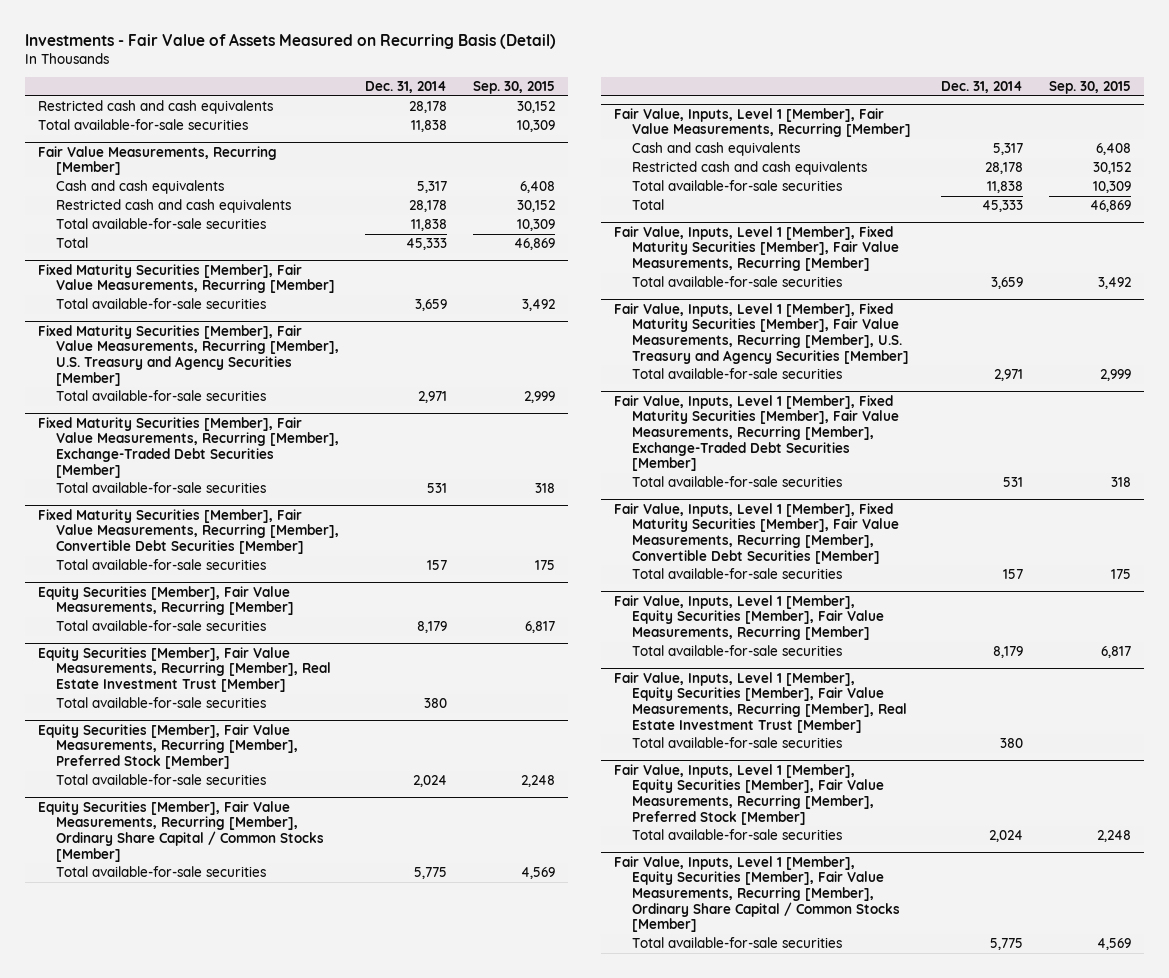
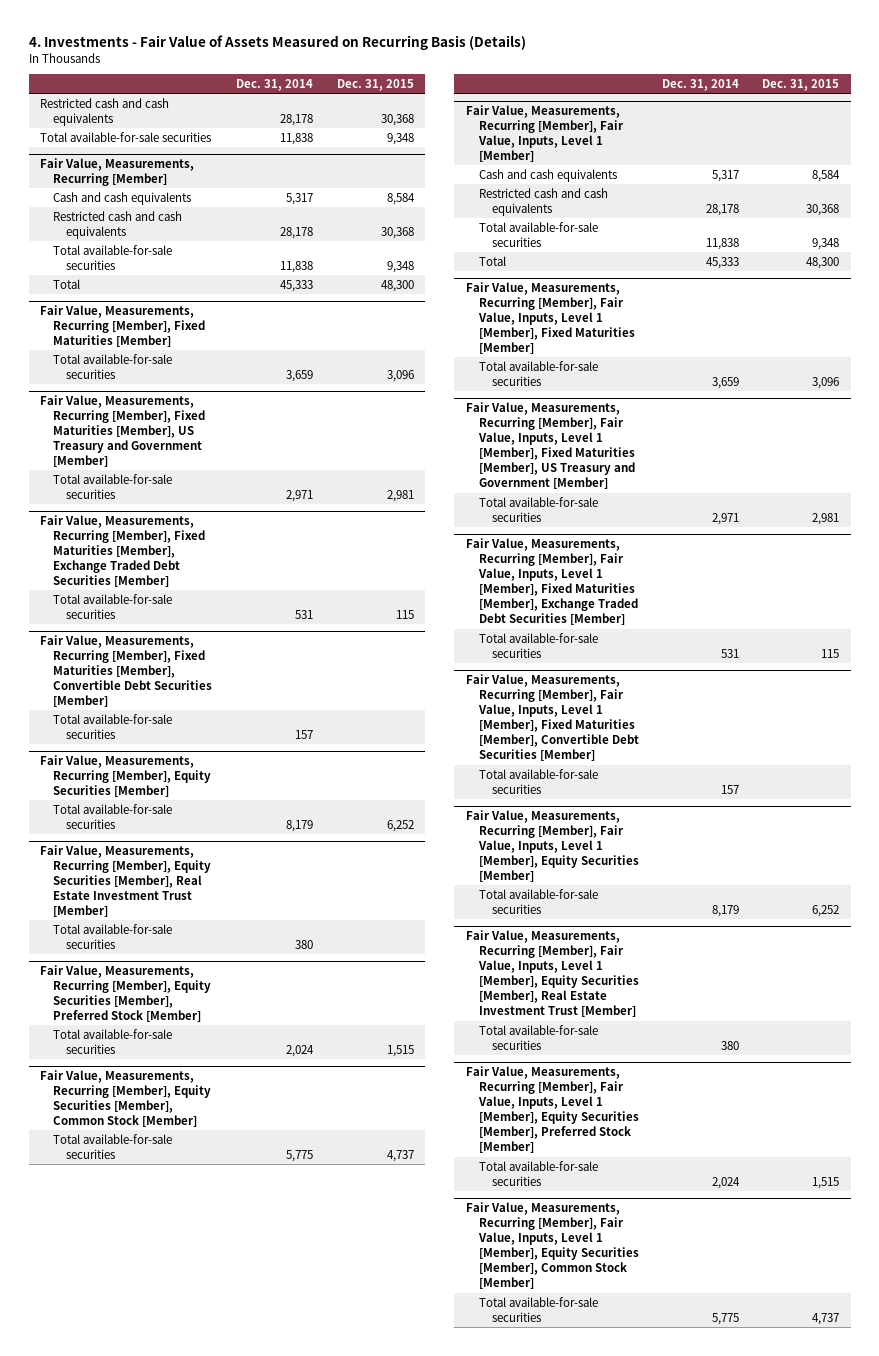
- Investments - Fair Value of Assets Measured on Recurring Basis (Detail)
+ 4. Investments - Fair Value of Assets Measured on Recurring Basis (Details)
- | Dec. 31, 2014 | Sep. 30, 2015
+ | Dec. 31, 2014 | Dec. 31, 2015
- Fair Value Measurements, Recurring [Member]
+ Fair Value, Measurements, Recurring [Member]
- Fixed Maturity Securities [Member], Fair Value Measurements, Recurring [Member]
+ Fair Value, Measurements, Recurring [Member], Fixed Maturities [Member]
- Fixed Maturity Securities [Member], Fair Value Measurements, Recurring [Member], U.S. Treasury and Agency Securities [Member]
+ Fair Value, Measurements, Recurring [Member], Fixed Maturities [Member], US Treasury and Government [Member]
- Fixed Maturity Securities [Member], Fair Value Measurements, Recurring [Member], Exchange-Traded Debt Securities [Member]
+ Fair Value, Measurements, Recurring [Member], Fixed Maturities [Member], Exchange Traded Debt Securities [Member]
- Fixed Maturity Securities [Member], Fair Value Measurements, Recurring [Member], Convertible Debt Securities [Member]
+ Fair Value, Measurements, Recurring [Member], Fixed Maturities [Member], Convertible Debt Securities [Member]
- Equity Securities [Member], Fair Value Measurements, Recurring [Member]
+ Fair Value, Measurements, Recurring [Member], Equity Securities [Member]
- Equity Securities [Member], Fair Value Measurements, Recurring [Member], Real Estate Investment Trust [Member]
+ Fair Value, Measurements, Recurring [Member], Equity Securities [Member], Real Estate Investment Trust [Member]
- Equity Securities [Member], Fair Value Measurements, Recurring [Member], Preferred Stock [Member]
+ Fair Value, Measurements, Recurring [Member], Equity Securities [Member], Preferred Stock [Member]
- Equity Securities [Member], Fair Value Measurements, Recurring [Member], Ordinary Share Capital / Common Stocks [Member]
+ Fair Value, Measurements, Recurring [Member], Equity Securities [Member], Common Stock [Member]
- Fair Value, Inputs, Level 1 [Member], Fair Value Measurements, Recurring [Member]
+ Fair Value, Measurements, Recurring [Member], Fair Value, Inputs, Level 1 [Member]
- Fair Value, Inputs, Level 1 [Member], Fixed Maturity Securities [Member], Fair Value Measurements, Recurring [Member]
+ Fair Value, Measurements, Recurring [Member], Fair Value, Inputs, Level 1 [Member], Fixed Maturities [Member]
- Fair Value, Inputs, Level 1 [Member], Fixed Maturity Securities [Member], Fair Value Measurements, Recurring [Member], U.S. Treasury and Agency Securities [Member]
+ Fair Value, Measurements, Recurring [Member], Fair Value, Inputs, Level 1 [Member], Fixed Maturities [Member], US Treasury and Government [Member]
- Fair Value, Inputs, Level 1 [Member], Fixed Maturity Securities [Member], Fair Value Measurements, Recurring [Member], Exchange-Traded Debt Securities [Member]
+ Fair Value, Measurements, Recurring [Member], Fair Value, Inputs, Level 1 [Member], Fixed Maturities [Member], Exchange Traded Debt Securities [Member]
- Fair Value, Inputs, Level 1 [Member], Fixed Maturity Securities [Member], Fair Value Measurements, Recurring [Member], Convertible Debt Securities [Member]
+ Fair Value, Measurements, Recurring [Member], Fair Value, Inputs, Level 1 [Member], Fixed Maturities [Member], Convertible Debt Securities [Member]
- Fair Value, Inputs, Level 1 [Member], Equity Securities [Member], Fair Value Measurements, Recurring [Member]
+ Fair Value, Measurements, Recurring [Member], Fair Value, Inputs, Level 1 [Member], Equity Securities [Member]
- Fair Value, Inputs, Level 1 [Member], Equity Securities [Member], Fair Value Measurements, Recurring [Member], Real Estate Investment Trust [Member]
+ Fair Value, Measurements, Recurring [Member], Fair Value, Inputs, Level 1 [Member], Equity Securities [Member], Real Estate Investment Trust [Member]
- Fair Value, Inputs, Level 1 [Member], Equity Securities [Member], Fair Value Measurements, Recurring [Member], Preferred Stock [Member]
+ Fair Value, Measurements, Recurring [Member], Fair Value, Inputs, Level 1 [Member], Equity Securities [Member], Preferred Stock [Member]
- Fair Value, Inputs, Level 1 [Member], Equity Securities [Member], Fair Value Measurements, Recurring [Member], Ordinary Share Capital / Common Stocks [Member]
+ Fair Value, Measurements, Recurring [Member], Fair Value, Inputs, Level 1 [Member], Equity Securities [Member], Common Stock [Member]

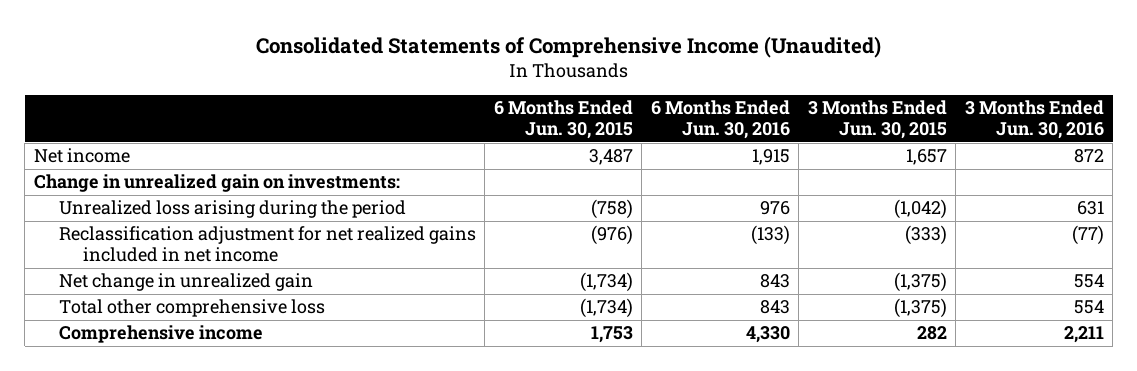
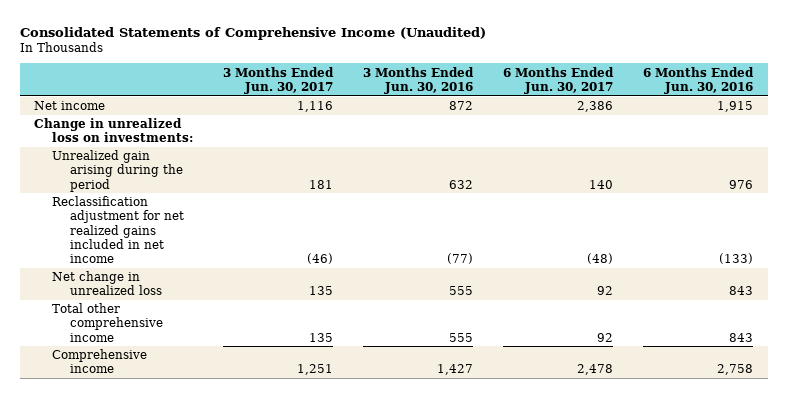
- | 6 Months Ended Jun. 30, 2015 | 6 Months Ended Jun. 30, 2016 | 3 Months Ended Jun. 30, 2015 | 3 Months Ended Jun. 30, 2016
+ | 3 Months Ended Jun. 30, 2017 | 3 Months Ended Jun. 30, 2016 | 6 Months Ended Jun. 30, 2017 | 6 Months Ended Jun. 30, 2016
- Change in unrealized gain on investments:
- Unrealized loss arising during the period | (758) | 976 | (1,042) | 631
+ Change in unrealized loss on investments:
+ Unrealized gain arising during the period | 181 | 632 | 140 | 976
- Net change in unrealized gain | (1,734) | 843 | (1,375) | 554
- Total other comprehensive loss | (1,734) | 843 | (1,375) | 554
- Comprehensive income | 1,753 | 4,330 | 282 | 2,211
+ Net change in unrealized loss | 135 | 555 | 92 | 843
+ Total other comprehensive income | 135 | 555 | 92 | 843
+ Comprehensive income | 1,251 | 1,427 | 2,478 | 2,758

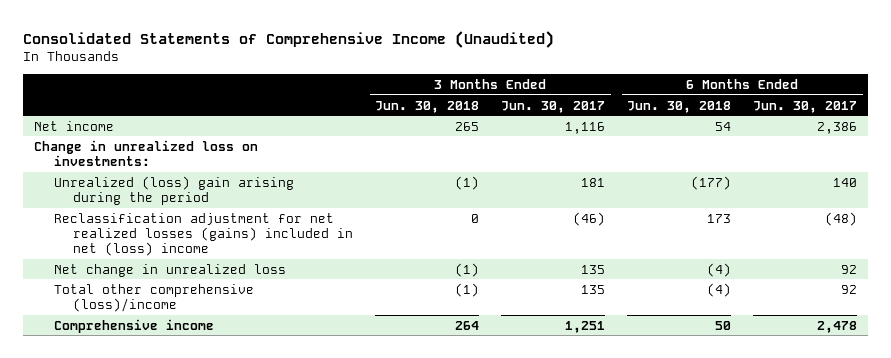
- | 3 Months Ended Jun. 30, 2017 | 3 Months Ended Jun. 30, 2016 | 6 Months Ended Jun. 30, 2017 | 6 Months Ended Jun. 30, 2016
+ | 3 Months Ended Jun. 30, 2018 | 3 Months Ended Jun. 30, 2017 | 6 Months Ended Jun. 30, 2018 | 6 Months Ended Jun. 30, 2017
- Unrealized gain arising during the period | 181 | 632 | 140 | 976
- Reclassification adjustment for net realized gains included in net income | (46) | (77) | (48) | (133)
+ Unrealized (loss) gain arising during the period | (1) | 181 | (177) | 140
+ Reclassification adjustment for net realized losses (gains) included in net (loss) income | 0 | (46) | 173 | (48)
- Total other comprehensive income | 135 | 555 | 92 | 843
+ Total other comprehensive (loss)/income | (1) | 135 | (4) | 92

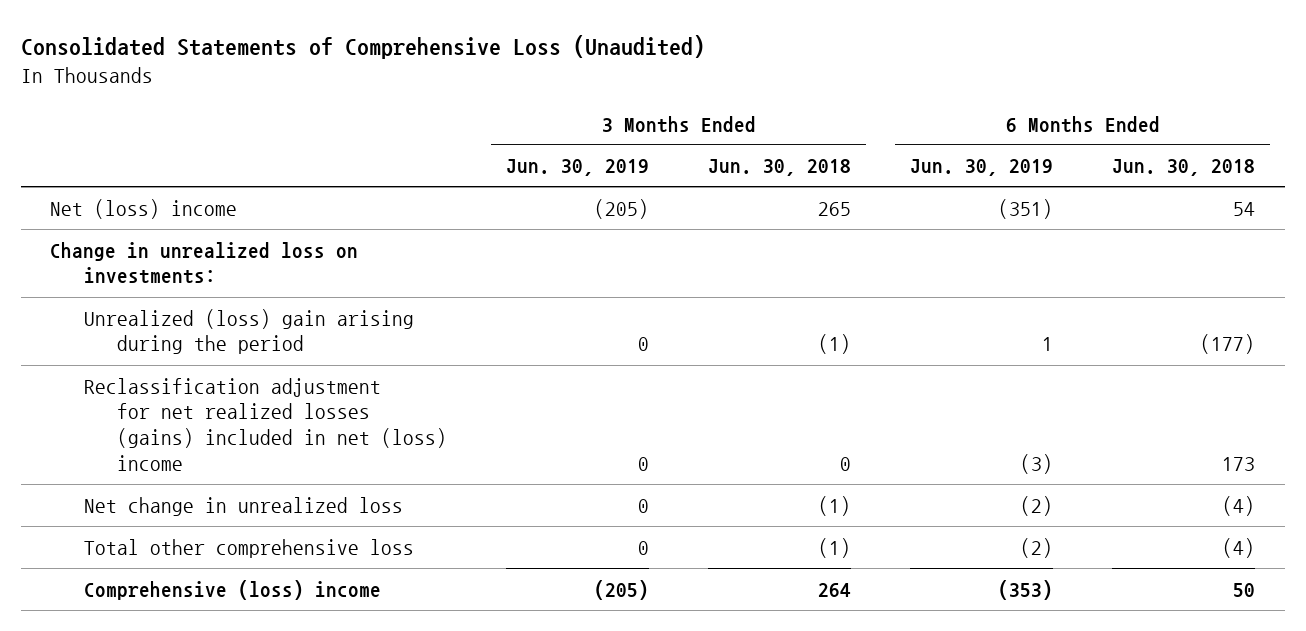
- Consolidated Statements of Comprehensive Income (Unaudited)
+ Consolidated Statements of Comprehensive Loss (Unaudited)
- | 3 Months Ended Jun. 30, 2018 | 3 Months Ended Jun. 30, 2017 | 6 Months Ended Jun. 30, 2018 | 6 Months Ended Jun. 30, 2017
+ | 3 Months Ended Jun. 30, 2019 | 3 Months Ended Jun. 30, 2018 | 6 Months Ended Jun. 30, 2019 | 6 Months Ended Jun. 30, 2018
- Net income | 265 | 1,116 | 54 | 2,386
+ Net (loss) income | (205) | 265 | (351) | 54
- Total other comprehensive (loss)/income | (1) | 135 | (4) | 92
- Comprehensive income | 264 | 1,251 | 50 | 2,478
+ Total other comprehensive loss | 0 | (1) | (2) | (4)
+ Comprehensive (loss) income | (205) | 264 | (353) | 50

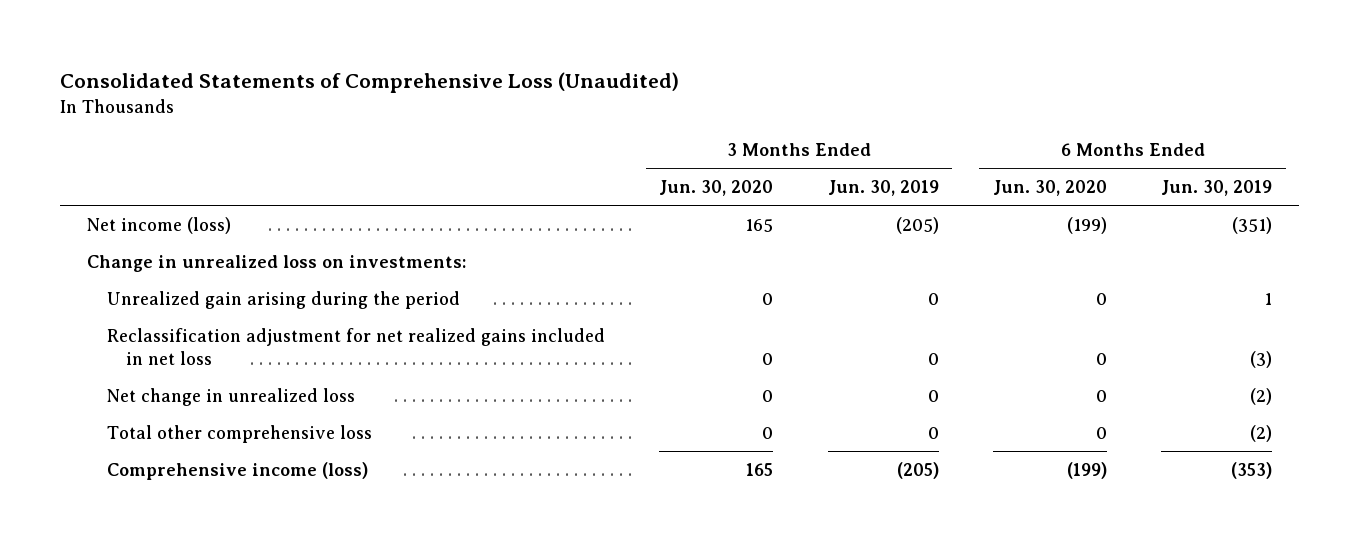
- | 3 Months Ended Jun. 30, 2019 | 3 Months Ended Jun. 30, 2018 | 6 Months Ended Jun. 30, 2019 | 6 Months Ended Jun. 30, 2018
+ | 3 Months Ended Jun. 30, 2020 | 3 Months Ended Jun. 30, 2019 | 6 Months Ended Jun. 30, 2020 | 6 Months Ended Jun. 30, 2019
- Net (loss) income | (205) | 265 | (351) | 54
+ Net income (loss) | 165 | (205) | (199) | (351)
- Unrealized (loss) gain arising during the period | 0 | (1) | 1 | (177)
- Reclassification adjustment for net realized losses (gains) included in net (loss) income | 0 | 0 | (3) | 173
+ Unrealized gain arising during the period | 0 | 0 | 0 | 1
+ Reclassification adjustment for net realized gains included in net loss | 0 | 0 | 0 | (3)
- Comprehensive (loss) income | (205) | 264 | (353) | 50
+ Comprehensive income (loss) | 165 | (205) | (199) | (353)

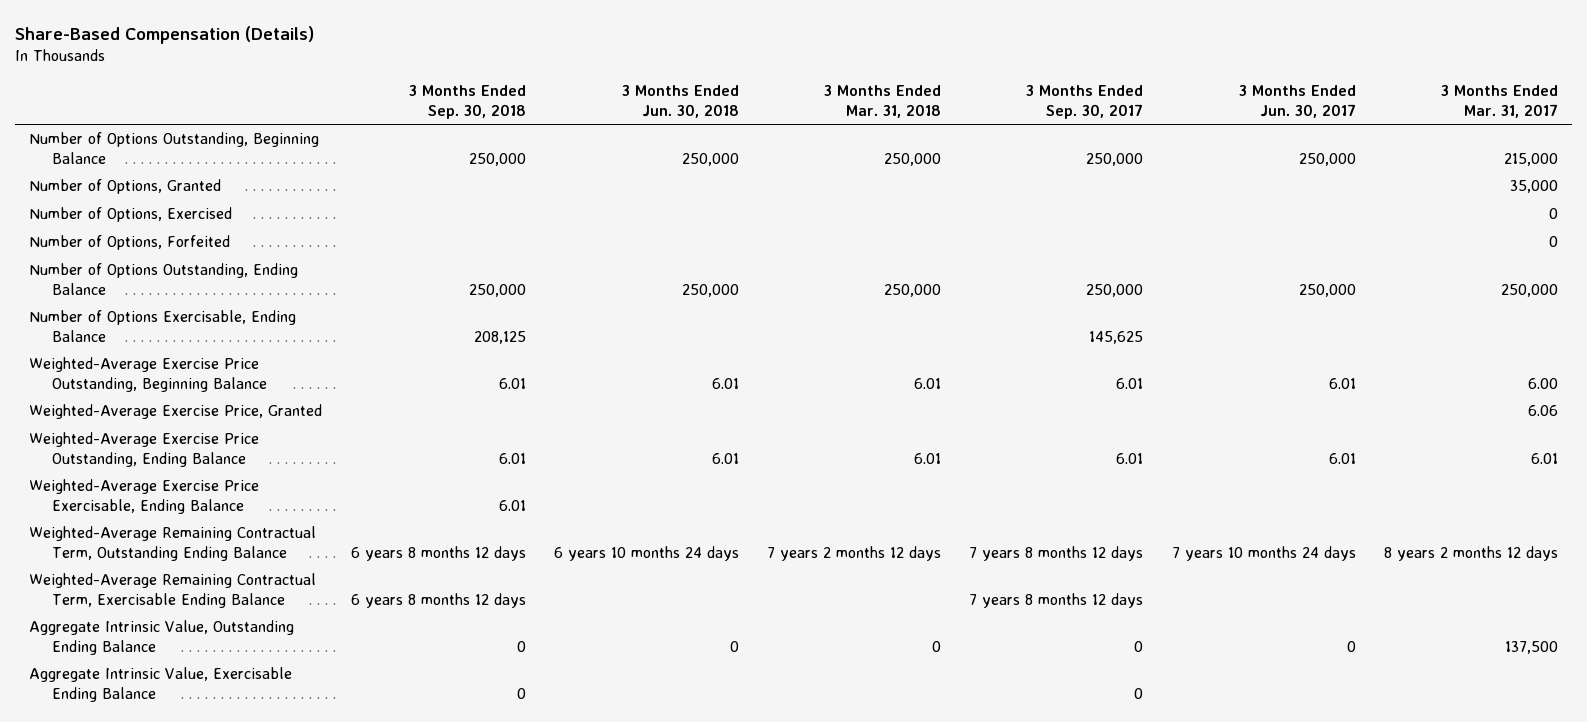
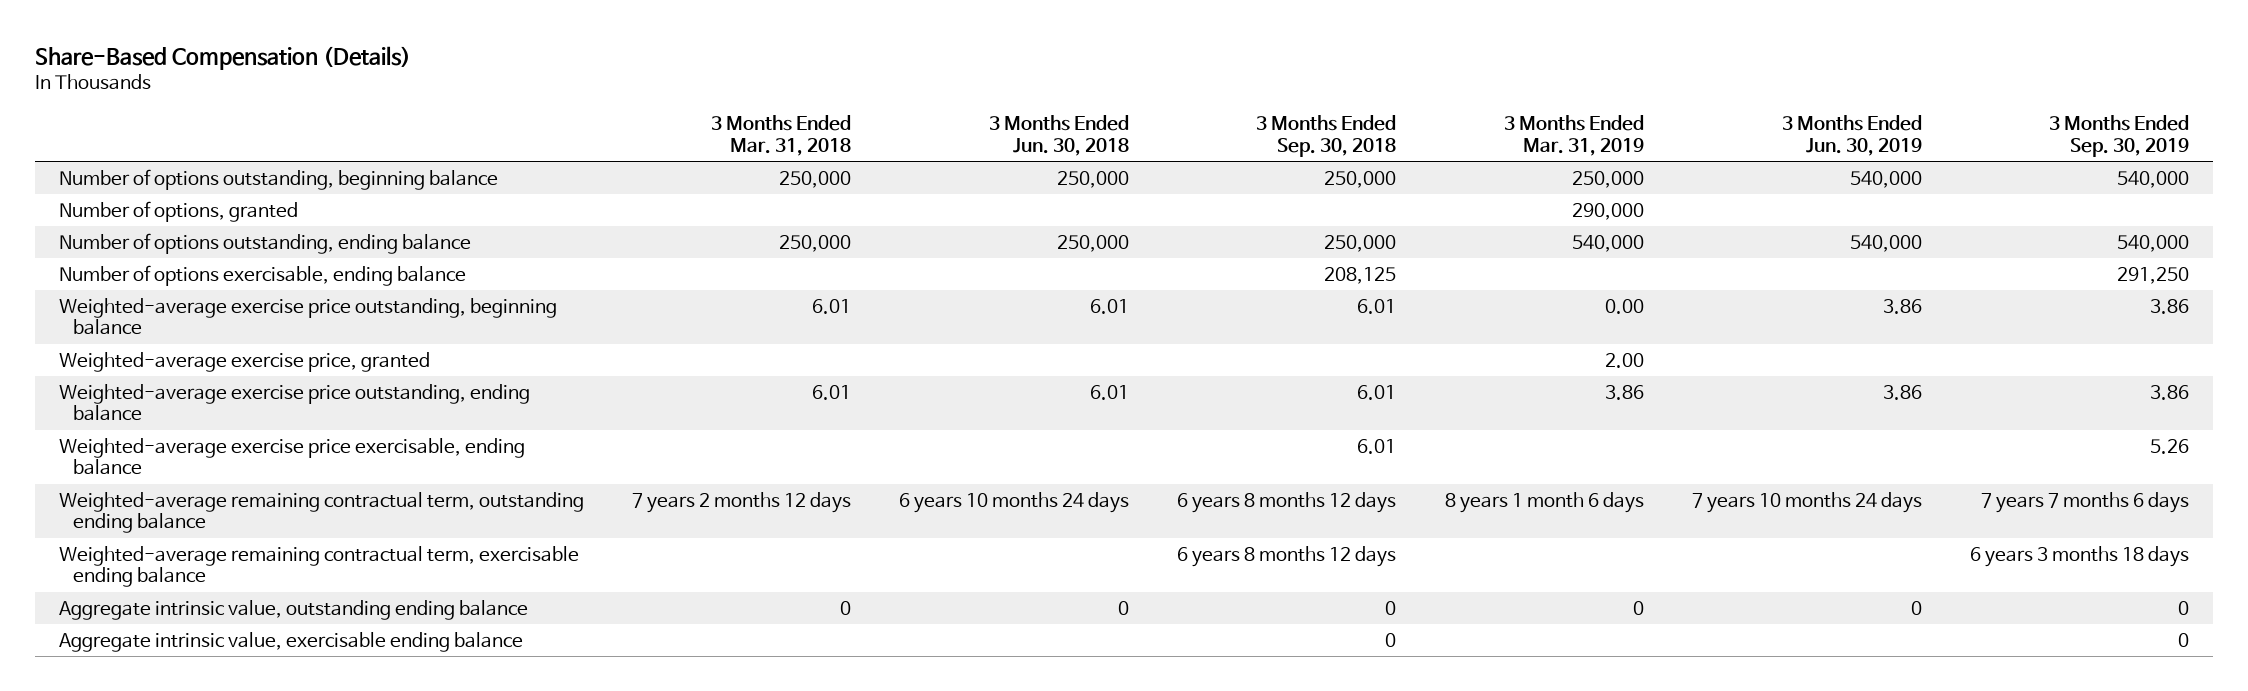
- | 3 Months Ended Sep. 30, 2018 | 3 Months Ended Jun. 30, 2018 | 3 Months Ended Mar. 31, 2018 | 3 Months Ended Sep. 30, 2017 | 3 Months Ended Jun. 30, 2017 | 3 Months Ended Mar. 31, 2017
+ | 3 Months Ended Mar. 31, 2018 | 3 Months Ended Jun. 30, 2018 | 3 Months Ended Sep. 30, 2018 | 3 Months Ended Mar. 31, 2019 | 3 Months Ended Jun. 30, 2019 | 3 Months Ended Sep. 30, 2019
- Number of Options Outstanding, Beginning Balance | 250,000 | 250,000 | 250,000 | 250,000 | 250,000 | 215,000
- Number of Options, Granted | | | | | | 35,000
- Number of Options, Exercised | | | | | | 0
- Number of Options, Forfeited | | | | | | 0
- Number of Options Outstanding, Ending Balance | 250,000 | 250,000 | 250,000 | 250,000 | 250,000 | 250,000
- Number of Options Exercisable, Ending Balance | 208,125 | | | 145,625 | |
- Weighted-Average Exercise Price Outstanding, Beginning Balance | 6.01 | 6.01 | 6.01 | 6.01 | 6.01 | 6.00
- Weighted-Average Exercise Price, Granted | | | | | | 6.06
- Weighted-Average Exercise Price Outstanding, Ending Balance | 6.01 | 6.01 | 6.01 | 6.01 | 6.01 | 6.01
- Weighted-Average Exercise Price Exercisable, Ending Balance | 6.01 | | | | |
- Weighted-Average Remaining Contractual Term, Outstanding Ending Balance | 6 years 8 months 12 days | 6 years 10 months 24 days | 7 years 2 months 12 days | 7 years 8 months 12 days | 7 years 10 months 24 days | 8 years 2 months 12 days
- Weighted-Average Remaining Contractual Term, Exercisable Ending Balance | 6 years 8 months 12 days | | | 7 years 8 months 12 days | |
- Aggregate Intrinsic Value, Outstanding Ending Balance | 0 | 0 | 0 | 0 | 0 | 137,500
- Aggregate Intrinsic Value, Exercisable Ending Balance | 0 | | | 0 | |
+ Number of options outstanding, beginning balance | 250,000 | 250,000 | 250,000 | 250,000 | 540,000 | 540,000
+ Number of options, granted | | | | 290,000 | |
+ Number of options outstanding, ending balance | 250,000 | 250,000 | 250,000 | 540,000 | 540,000 | 540,000
+ Number of options exercisable, ending balance | | | 208,125 | | | 291,250
+ Weighted-average exercise price outstanding, beginning balance | 6.01 | 6.01 | 6.01 | 0.00 | 3.86 | 3.86
+ Weighted-average exercise price, granted | | | | 2.00 | |
+ Weighted-average exercise price outstanding, ending balance | 6.01 | 6.01 | 6.01 | 3.86 | 3.86 | 3.86
+ Weighted-average exercise price exercisable, ending balance | | | 6.01 | | | 5.26
+ Weighted-average remaining contractual term, outstanding ending balance | 7 years 2 months 12 days | 6 years 10 months 24 days | 6 years 8 months 12 days | 8 years 1 month 6 days | 7 years 10 months 24 days | 7 years 7 months 6 days
+ Weighted-average remaining contractual term, exercisable ending balance | | | 6 years 8 months 12 days | | | 6 years 3 months 18 days
+ Aggregate intrinsic value, outstanding ending balance | 0 | 0 | 0 | 0 | 0 | 0
+ Aggregate intrinsic value, exercisable ending balance | | | 0 | | | 0

